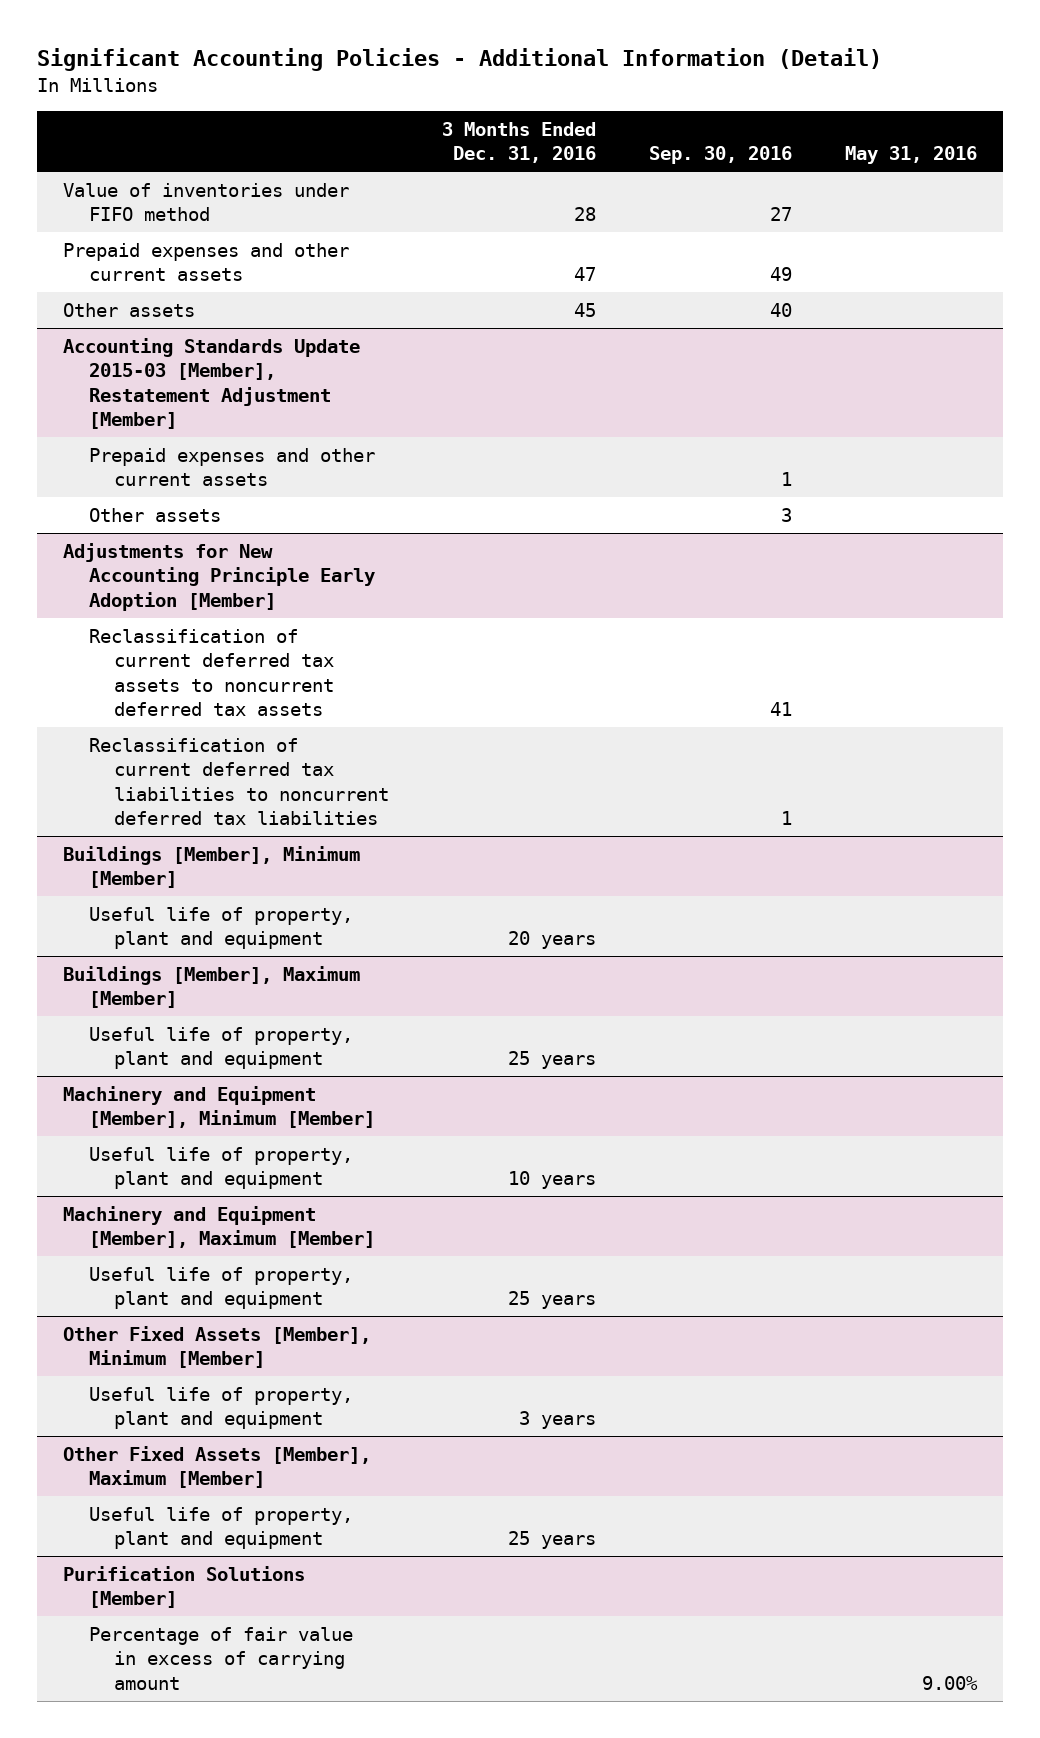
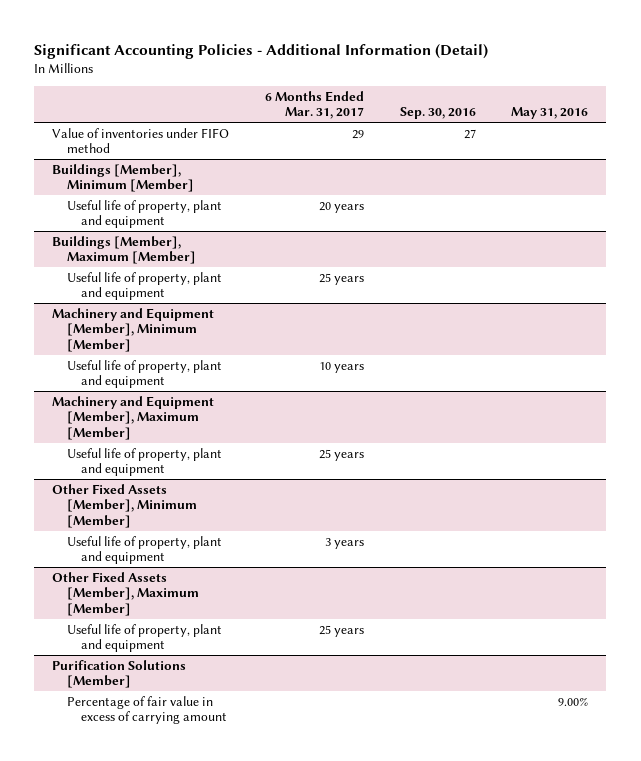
- | 3 Months Ended Dec. 31, 2016 | Sep. 30, 2016 | May 31, 2016
+ | 6 Months Ended Mar. 31, 2017 | Sep. 30, 2016 | May 31, 2016
- Prepaid expenses and other current assets | 47 | 49 |
- Other assets | 45 | 40 |
- Accounting Standards Update 2015-03 [Member], Restatement Adjustment [Member]
- Prepaid expenses and other current assets | | 1 |
- Other assets | | 3 |
- Adjustments for New Accounting Principle Early Adoption [Member]
- Reclassification of current deferred tax assets to noncurrent deferred tax assets | | 41 |
- Reclassification of current deferred tax liabilities to noncurrent deferred tax liabilities | | 1 |

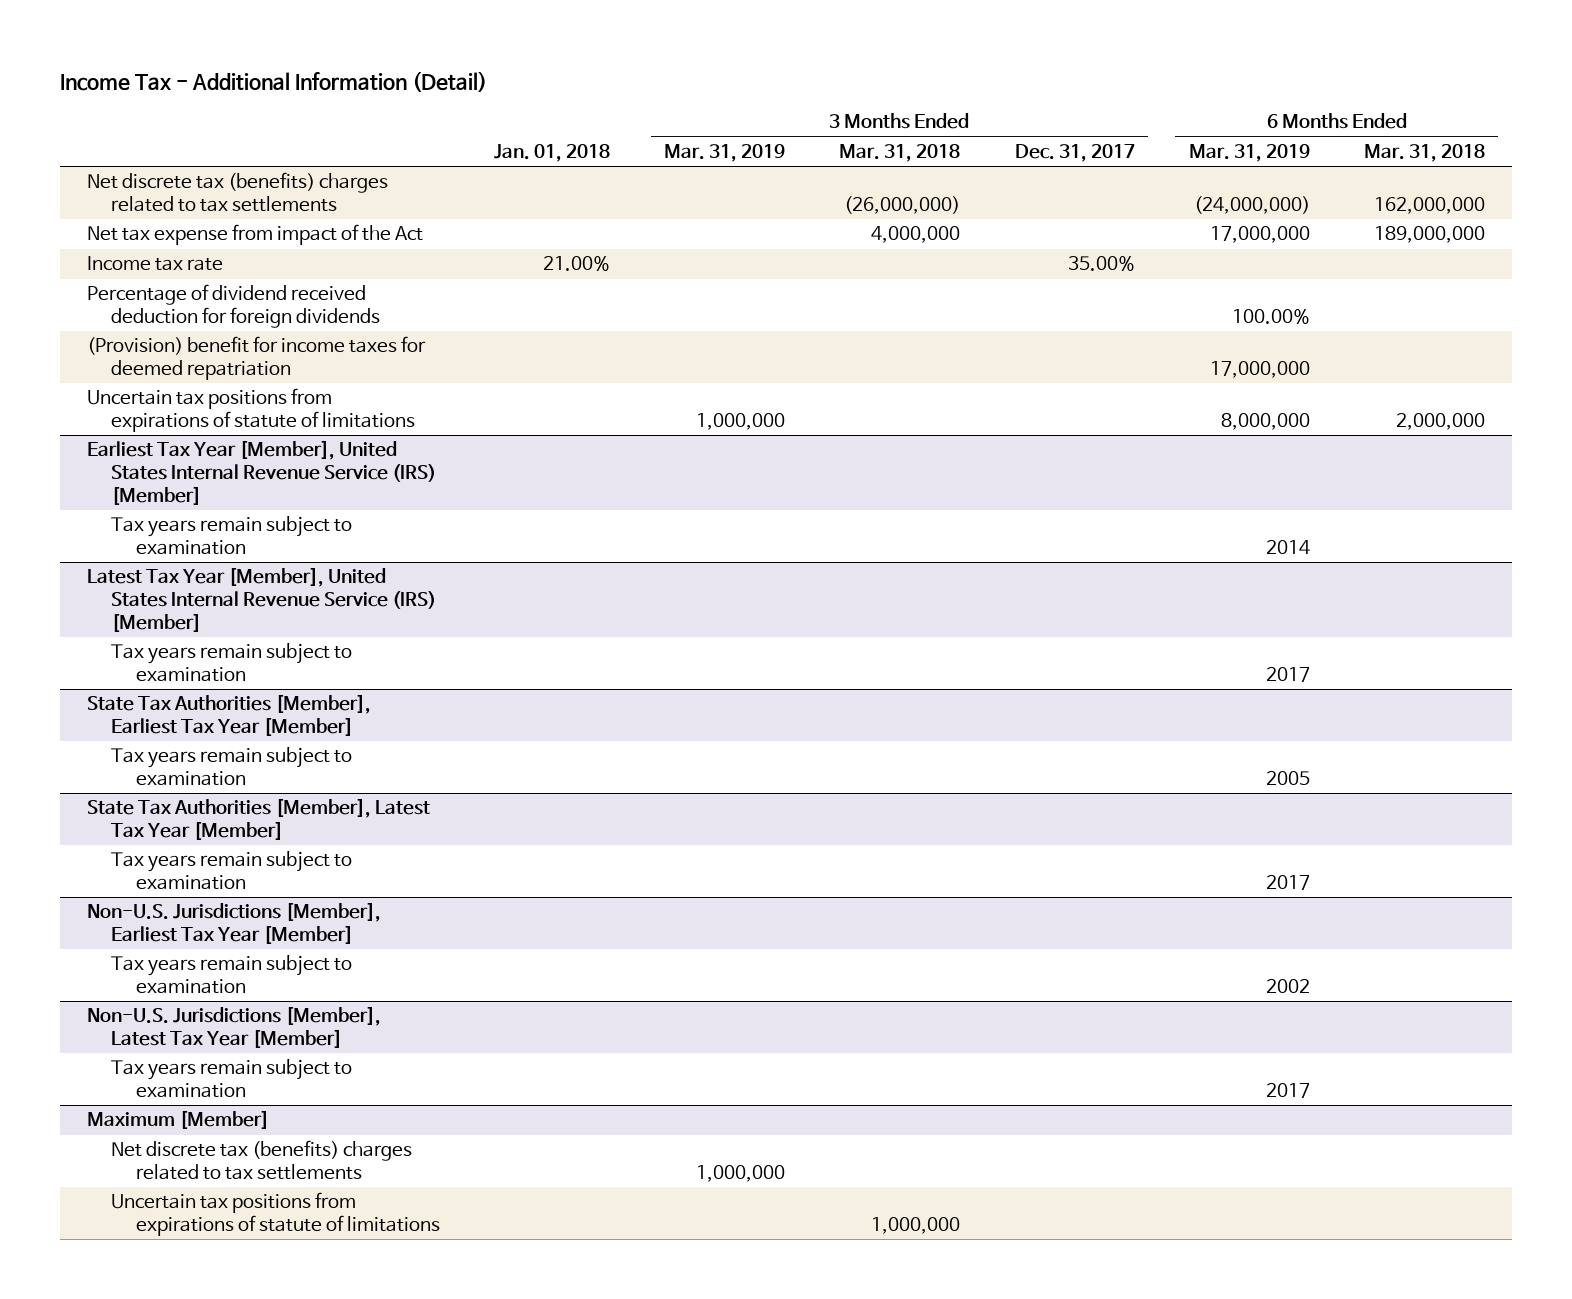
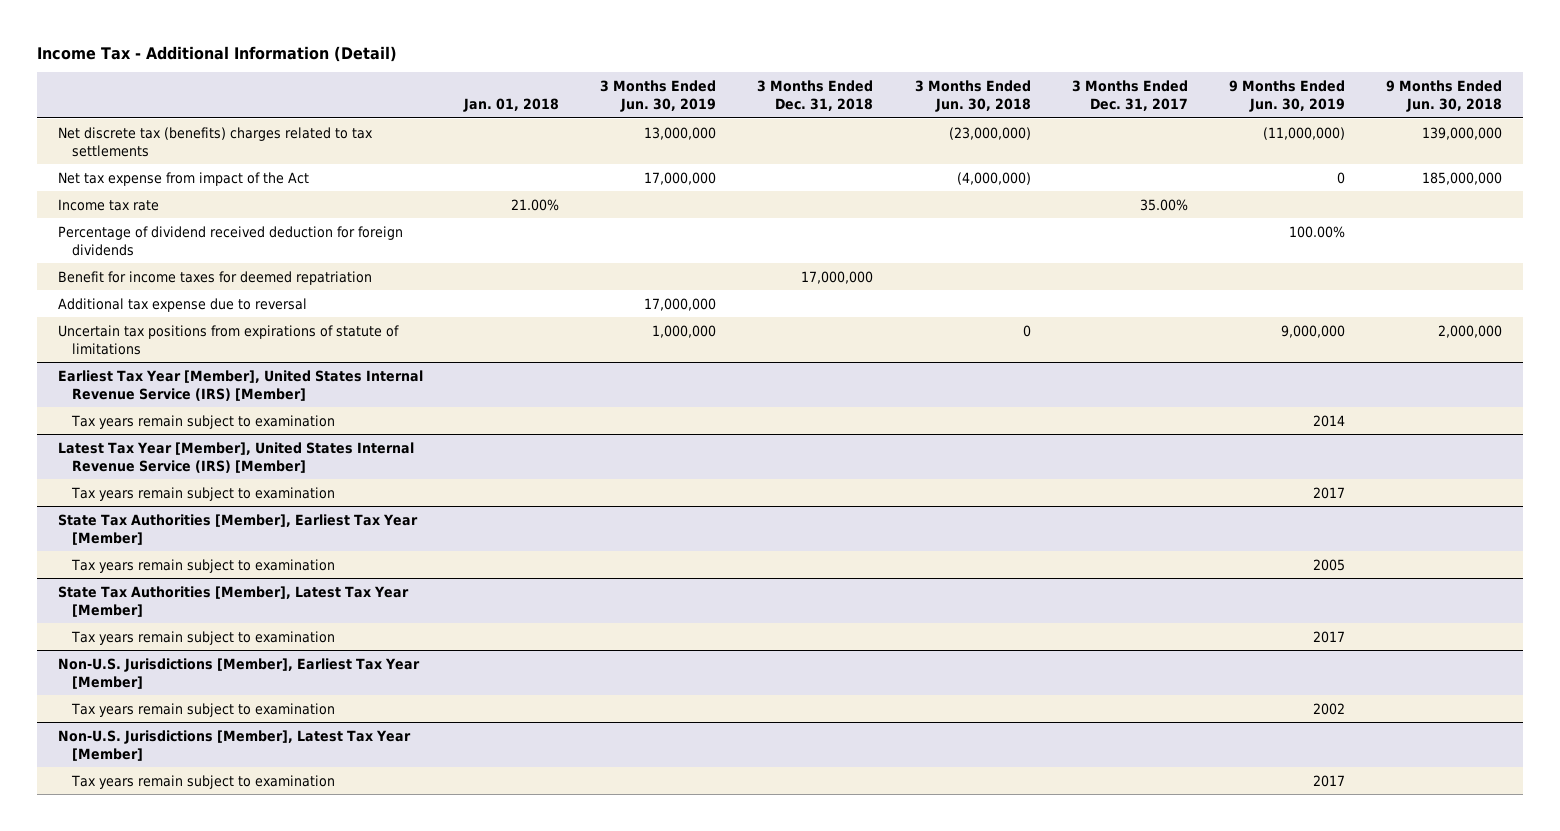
- | Jan. 01, 2018 | 3 Months Ended Mar. 31, 2019 | 3 Months Ended Mar. 31, 2018 | 3 Months Ended Dec. 31, 2017 | 6 Months Ended Mar. 31, 2019 | 6 Months Ended Mar. 31, 2018
+ | Jan. 01, 2018 | 3 Months Ended Jun. 30, 2019 | 3 Months Ended Dec. 31, 2018 | 3 Months Ended Jun. 30, 2018 | 3 Months Ended Dec. 31, 2017 | 9 Months Ended Jun. 30, 2019 | 9 Months Ended Jun. 30, 2018
- (Provision) benefit for income taxes for deemed repatriation | | | | | 17,000,000 |
+ Benefit for income taxes for deemed repatriation | | | 17,000,000 | | | |
+ Additional tax expense due to reversal | | 17,000,000 | | | | |
- Maximum [Member]
- Net discrete tax (benefits) charges related to tax settlements | | 1,000,000 | | | |
- Uncertain tax positions from expirations of statute of limitations | | | 1,000,000 | | |

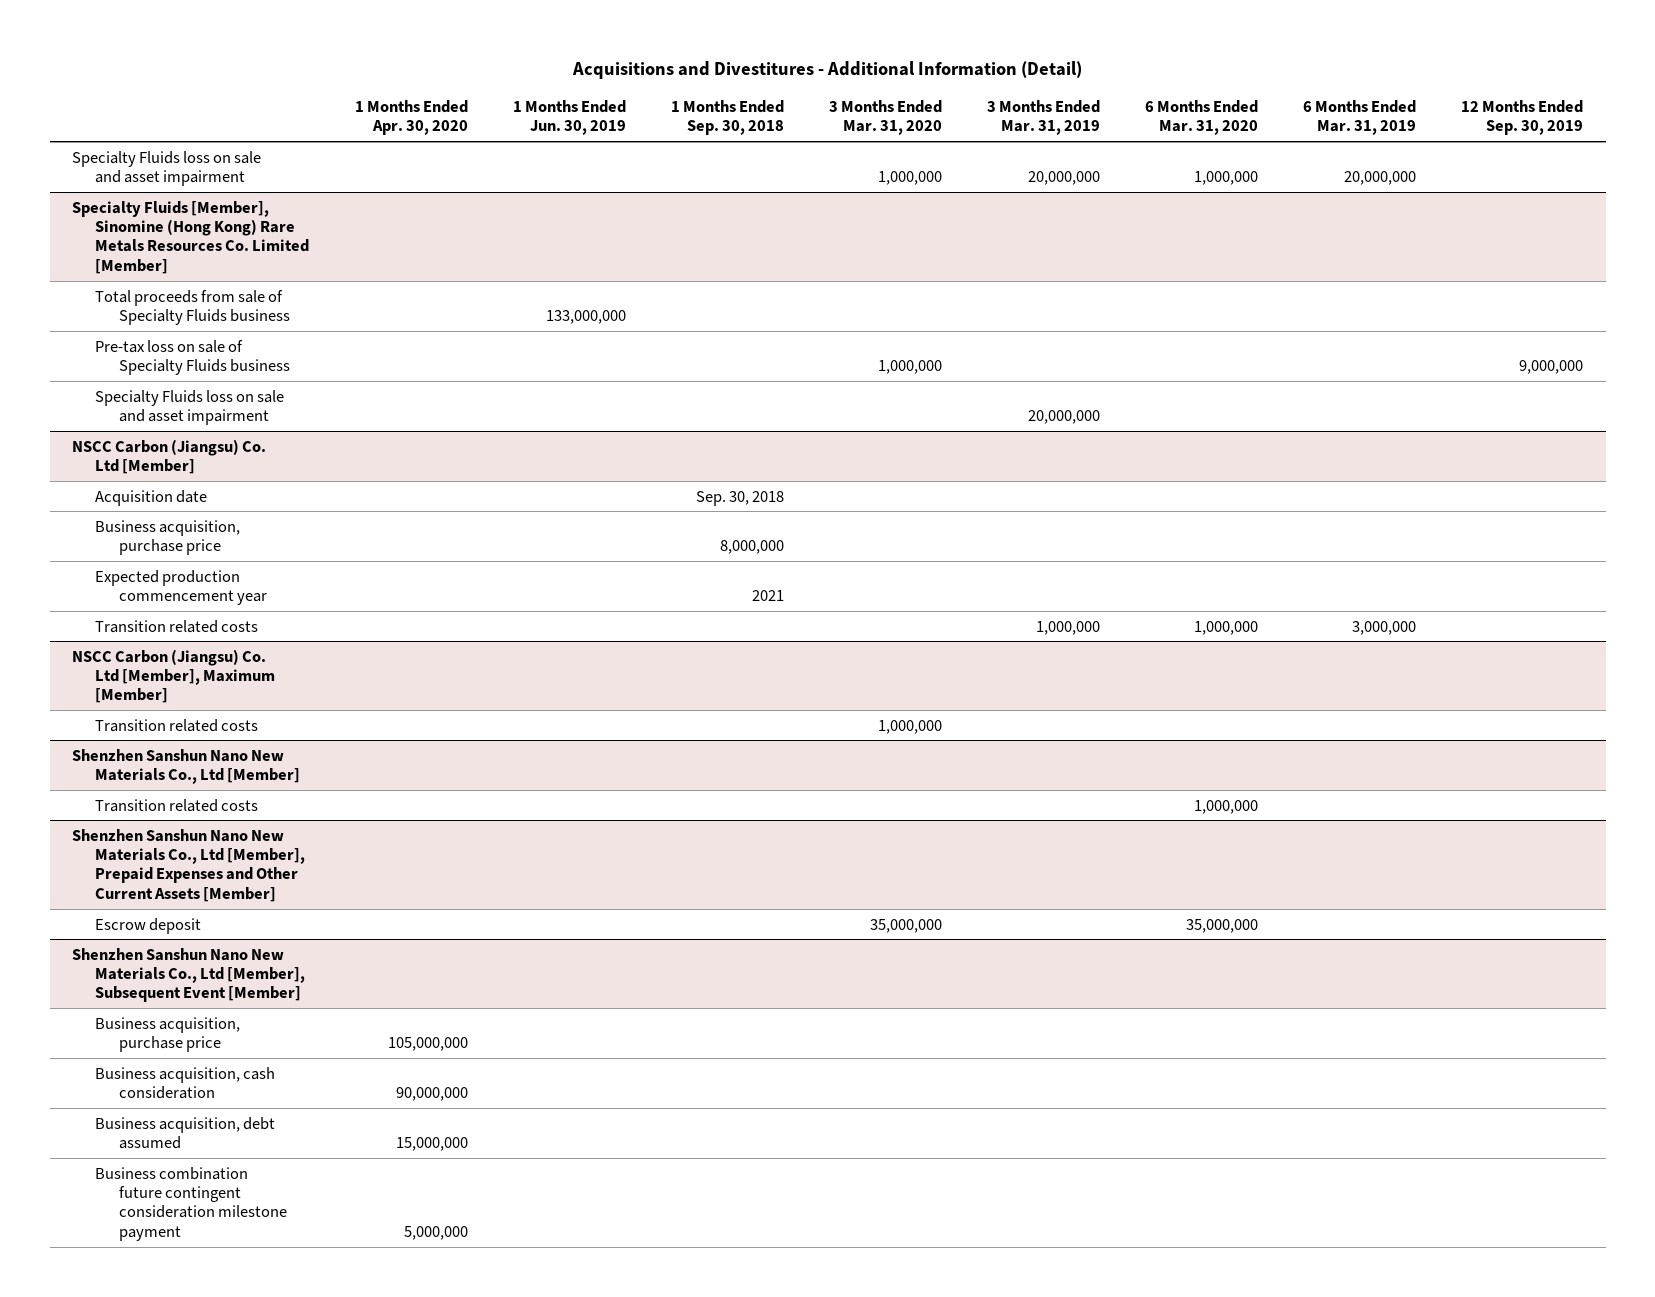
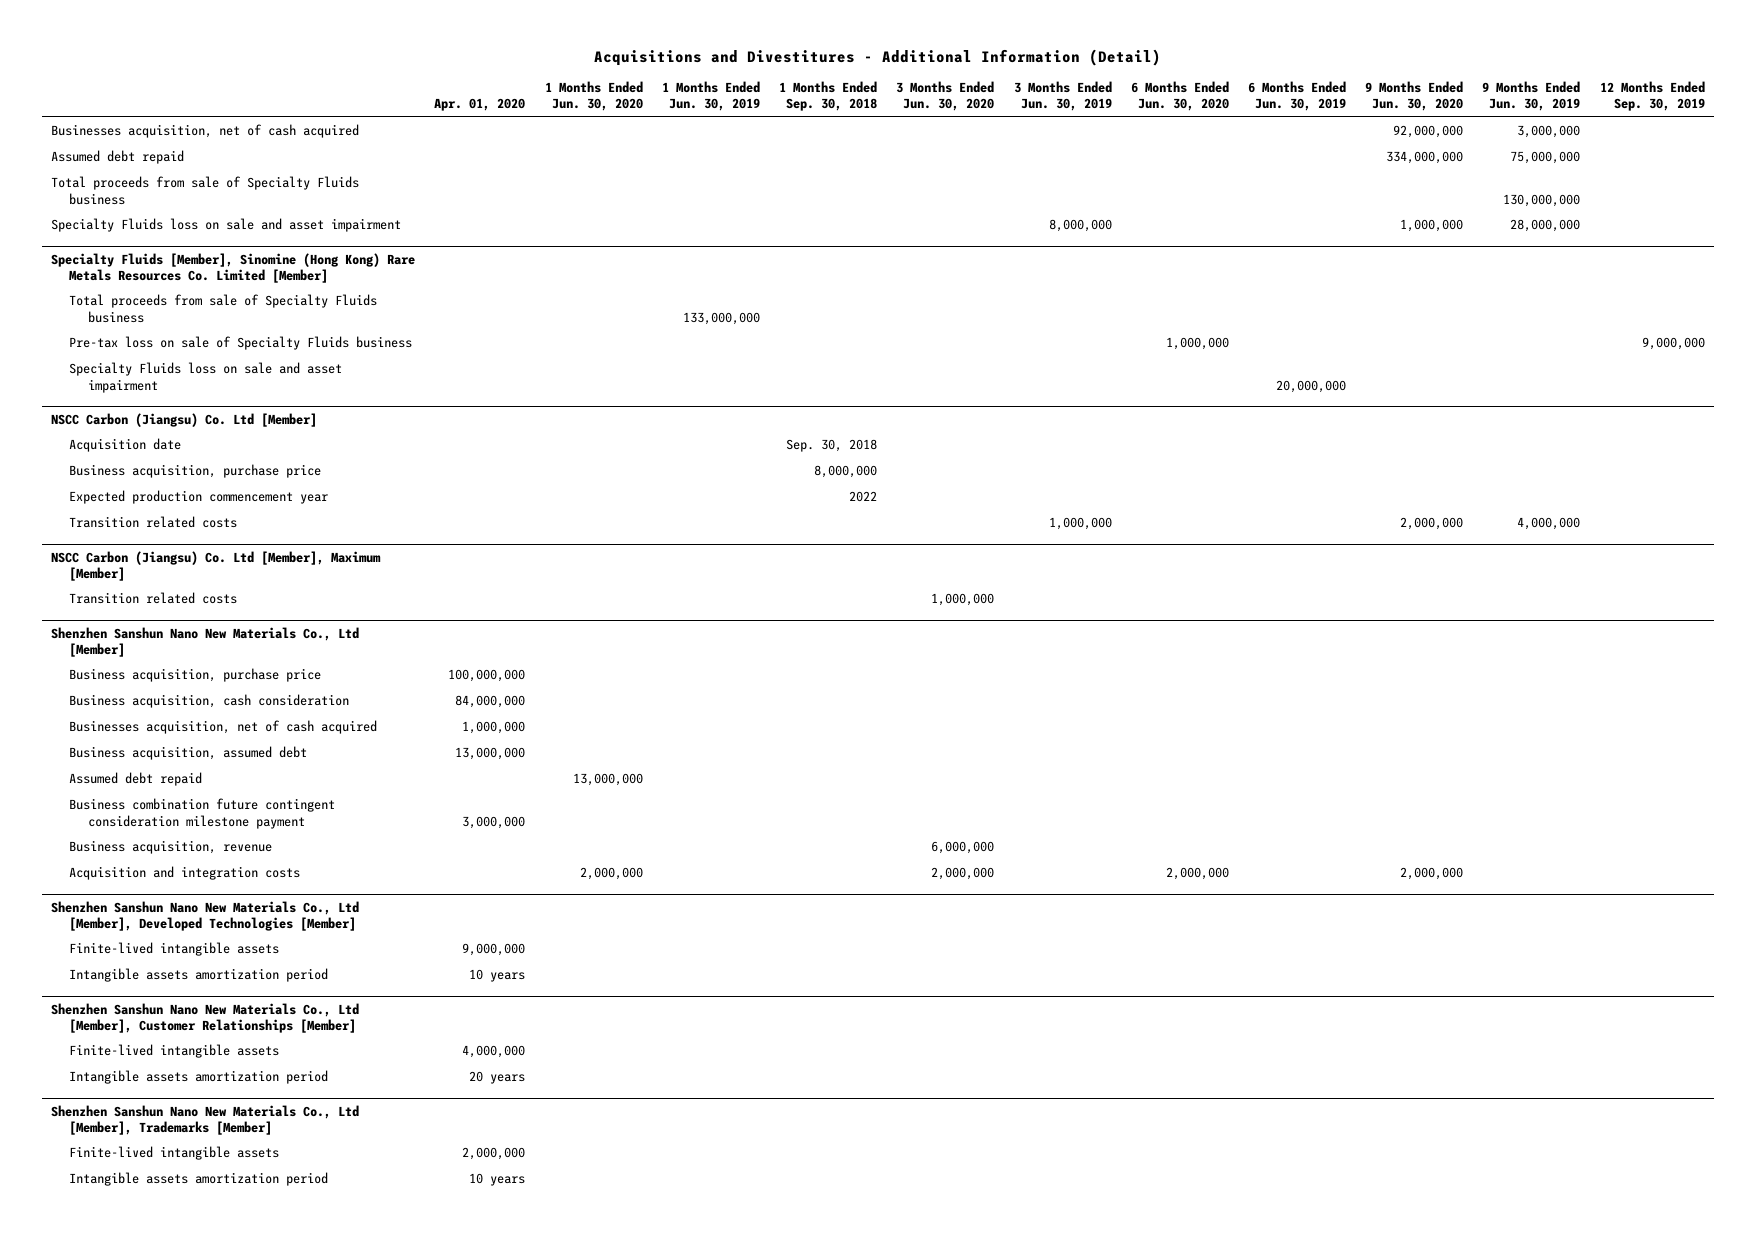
- | 1 Months Ended Apr. 30, 2020 | 1 Months Ended Jun. 30, 2019 | 1 Months Ended Sep. 30, 2018 | 3 Months Ended Mar. 31, 2020 | 3 Months Ended Mar. 31, 2019 | 6 Months Ended Mar. 31, 2020 | 6 Months Ended Mar. 31, 2019 | 12 Months Ended Sep. 30, 2019
+ | Apr. 01, 2020 | 1 Months Ended Jun. 30, 2020 | 1 Months Ended Jun. 30, 2019 | 1 Months Ended Sep. 30, 2018 | 3 Months Ended Jun. 30, 2020 | 3 Months Ended Jun. 30, 2019 | 6 Months Ended Jun. 30, 2020 | 6 Months Ended Jun. 30, 2019 | 9 Months Ended Jun. 30, 2020 | 9 Months Ended Jun. 30, 2019 | 12 Months Ended Sep. 30, 2019
+ Businesses acquisition, net of cash acquired | | | | | | | | | 92,000,000 | 3,000,000 |
+ Assumed debt repaid | | | | | | | | | 334,000,000 | 75,000,000 |
+ Total proceeds from sale of Specialty Fluids business | | | | | | | | | | 130,000,000 |
@ NSCC Carbon (Jiangsu) Co. Ltd [Member]
- Expected production commencement year | | | 2021 | | | | |
+ Expected production commencement year | | | | 2022 | | | | | | |
@ Shenzhen Sanshun Nano New Materials Co., Ltd [Member]
- Transition related costs | | | | | | 1,000,000 | |
- Shenzhen Sanshun Nano New Materials Co., Ltd [Member], Prepaid Expenses and Other Current Assets [Member]
- Escrow deposit | | | | 35,000,000 | | 35,000,000 | |
- Shenzhen Sanshun Nano New Materials Co., Ltd [Member], Subsequent Event [Member]
- Business acquisition, purchase price | 105,000,000 | | | | | | |
- Business acquisition, cash consideration | 90,000,000 | | | | | | |
- Business acquisition, debt assumed | 15,000,000 | | | | | | |
- Business combination future contingent consideration milestone payment | 5,000,000 | | | | | | |
@ Shenzhen Sanshun Nano New Materials Co., Ltd [Member]
+ Business acquisition, purchase price | 100,000,000 | | | | | | | | | |
+ Business acquisition, cash consideration | 84,000,000 | | | | | | | | | |
+ Businesses acquisition, net of cash acquired | 1,000,000 | | | | | | | | | |
+ Business acquisition, assumed debt | 13,000,000 | | | | | | | | | |
+ Assumed debt repaid | | 13,000,000 | | | | | | | | |
+ Business combination future contingent consideration milestone payment | 3,000,000 | | | | | | | | | |
+ Business acquisition, revenue | | | | | 6,000,000 | | | | | |
+ Acquisition and integration costs | | 2,000,000 | | | 2,000,000 | | 2,000,000 | | 2,000,000 | |
+ Shenzhen Sanshun Nano New Materials Co., Ltd [Member], Developed Technologies [Member]
+ Finite-lived intangible assets | 9,000,000 | | | | | | | | | |
+ Intangible assets amortization period | 10 years | | | | | | | | | |
+ Shenzhen Sanshun Nano New Materials Co., Ltd [Member], Customer Relationships [Member]
+ Finite-lived intangible assets | 4,000,000 | | | | | | | | | |
+ Intangible assets amortization period | 20 years | | | | | | | | | |
+ Shenzhen Sanshun Nano New Materials Co., Ltd [Member], Trademarks [Member]
+ Finite-lived intangible assets | 2,000,000 | | | | | | | | | |
+ Intangible assets amortization period | 10 years | | | | | | | | | |

